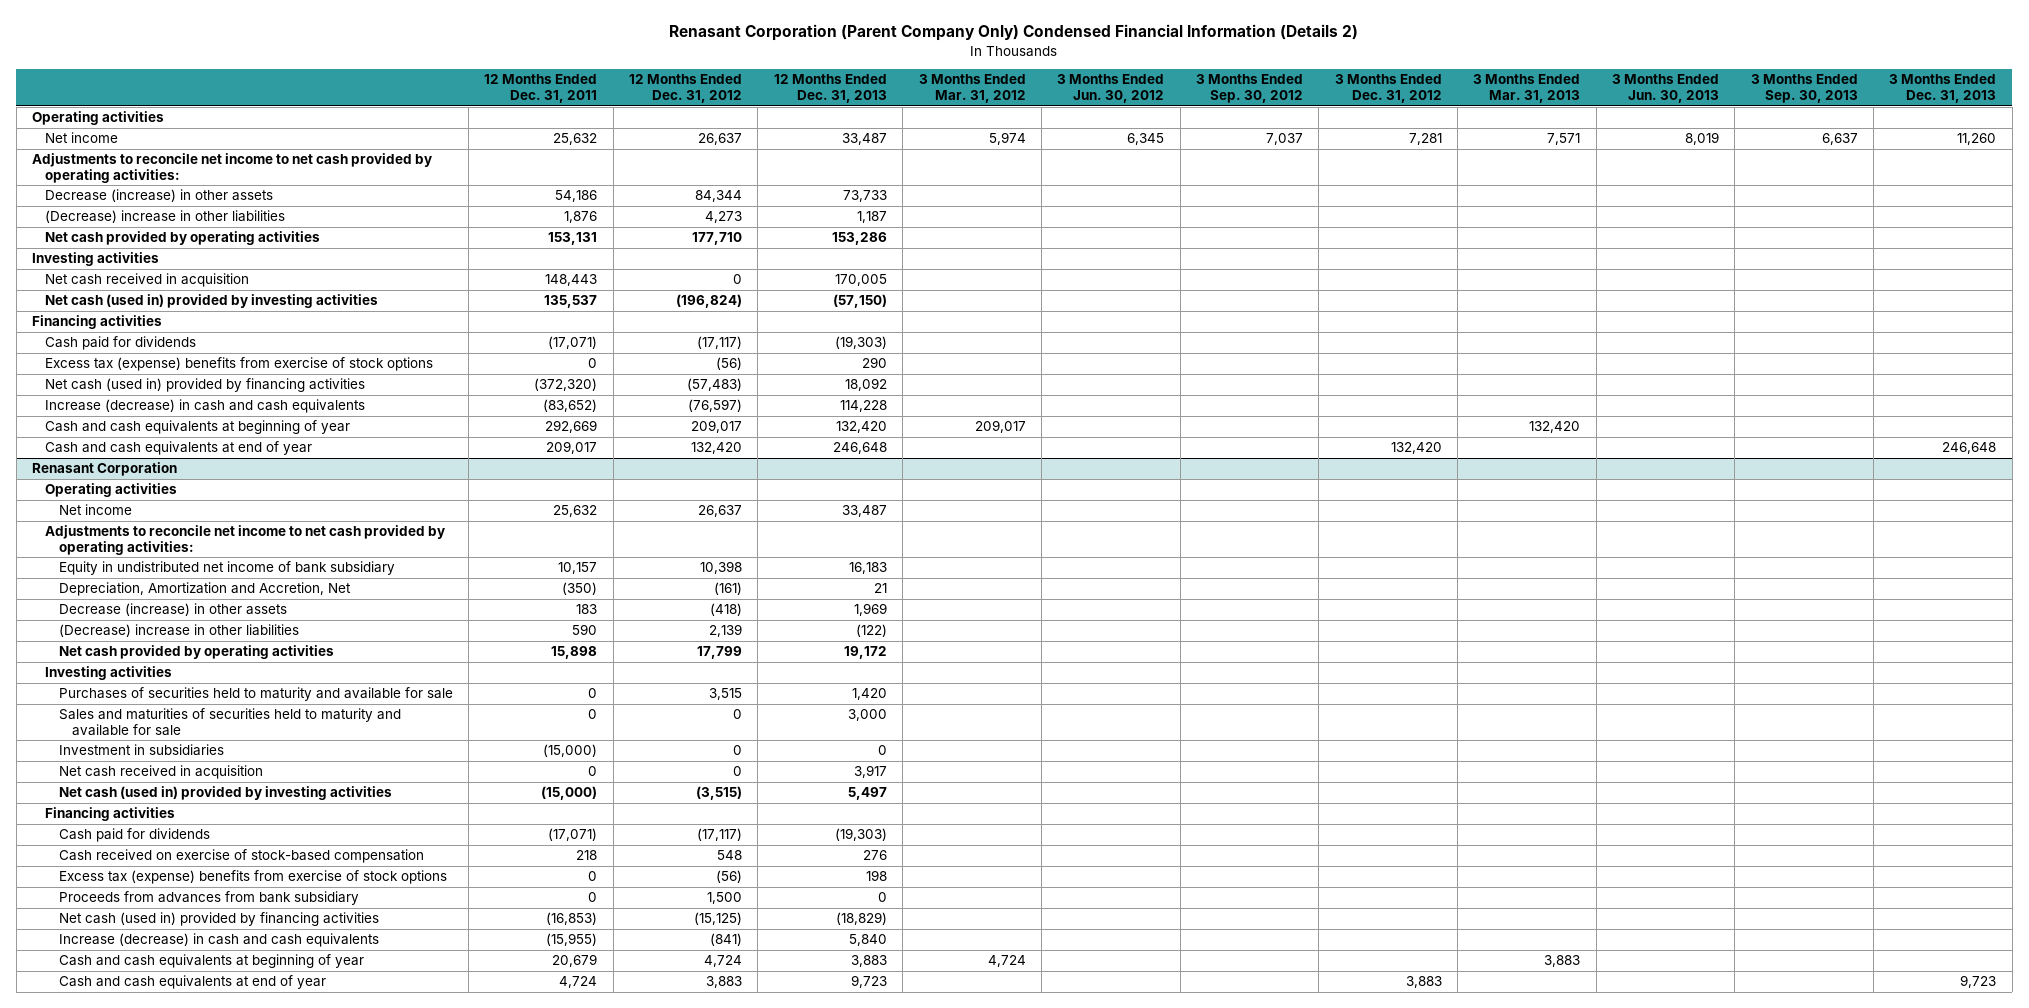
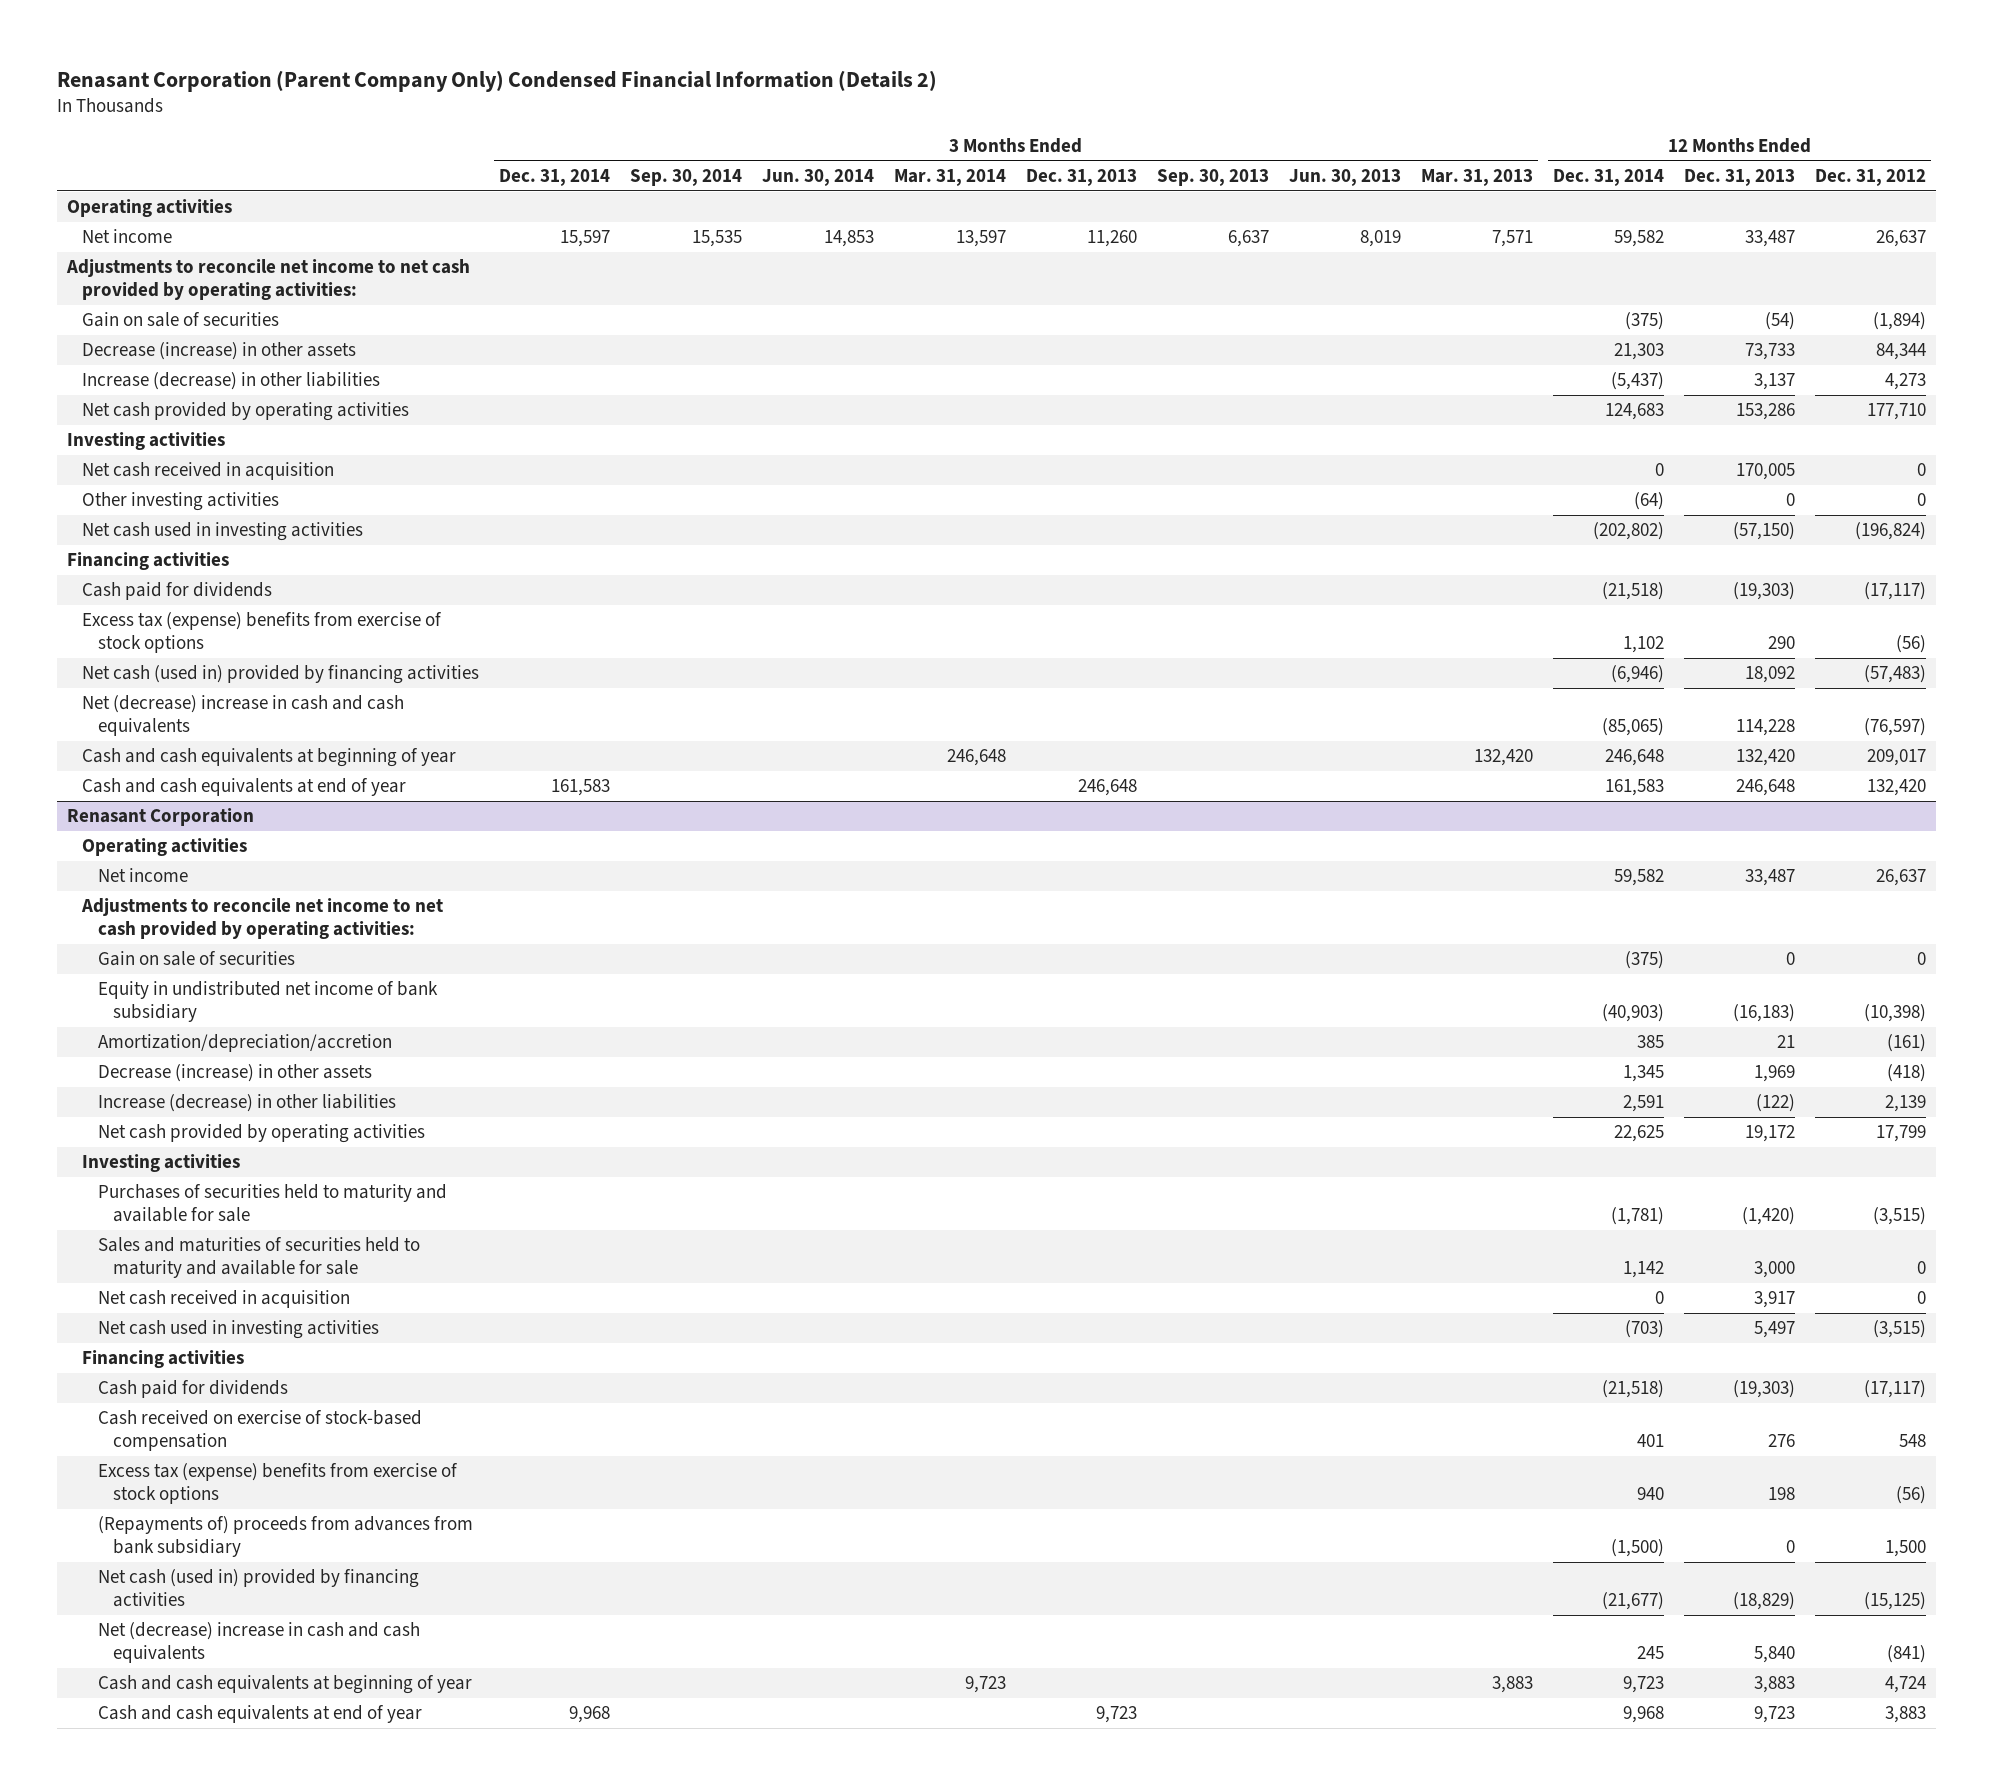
- | 12 Months Ended Dec. 31, 2011 | 12 Months Ended Dec. 31, 2012 | 12 Months Ended Dec. 31, 2013 | 3 Months Ended Mar. 31, 2012 | 3 Months Ended Jun. 30, 2012 | 3 Months Ended Sep. 30, 2012 | 3 Months Ended Dec. 31, 2012 | 3 Months Ended Mar. 31, 2013 | 3 Months Ended Jun. 30, 2013 | 3 Months Ended Sep. 30, 2013 | 3 Months Ended Dec. 31, 2013
+ | 3 Months Ended Dec. 31, 2014 | 3 Months Ended Sep. 30, 2014 | 3 Months Ended Jun. 30, 2014 | 3 Months Ended Mar. 31, 2014 | 3 Months Ended Dec. 31, 2013 | 3 Months Ended Sep. 30, 2013 | 3 Months Ended Jun. 30, 2013 | 3 Months Ended Mar. 31, 2013 | 12 Months Ended Dec. 31, 2014 | 12 Months Ended Dec. 31, 2013 | 12 Months Ended Dec. 31, 2012
+ Gain on sale of securities | | | | | | | | | (375) | (54) | (1,894)
- (Decrease) increase in other liabilities | 1,876 | 4,273 | 1,187 | | | | | | | |
+ Increase (decrease) in other liabilities | | | | | | | | | (5,437) | 3,137 | 4,273
- Net cash (used in) provided by investing activities | 135,537 | (196,824) | (57,150) | | | | | | | |
+ Other investing activities | | | | | | | | | (64) | 0 | 0
+ Net cash used in investing activities | | | | | | | | | (202,802) | (57,150) | (196,824)
- Increase (decrease) in cash and cash equivalents | (83,652) | (76,597) | 114,228 | | | | | | | |
+ Net (decrease) increase in cash and cash equivalents | | | | | | | | | (85,065) | 114,228 | (76,597)
@ Renasant Corporation
- Equity in undistributed net income of bank subsidiary | 10,157 | 10,398 | 16,183 | | | | | | | |
- Depreciation, Amortization and Accretion, Net | (350) | (161) | 21 | | | | | | | |
+ Gain on sale of securities | | | | | | | | | (375) | 0 | 0
+ Equity in undistributed net income of bank subsidiary | | | | | | | | | (40,903) | (16,183) | (10,398)
+ Amortization/depreciation/accretion | | | | | | | | | 385 | 21 | (161)
- (Decrease) increase in other liabilities | 590 | 2,139 | (122) | | | | | | | |
+ Increase (decrease) in other liabilities | | | | | | | | | 2,591 | (122) | 2,139
- Purchases of securities held to maturity and available for sale | 0 | 3,515 | 1,420 | | | | | | | |
+ Purchases of securities held to maturity and available for sale | | | | | | | | | (1,781) | (1,420) | (3,515)
- Investment in subsidiaries | (15,000) | 0 | 0 | | | | | | | |
- Net cash (used in) provided by investing activities | (15,000) | (3,515) | 5,497 | | | | | | | |
+ Net cash used in investing activities | | | | | | | | | (703) | 5,497 | (3,515)
- Proceeds from advances from bank subsidiary | 0 | 1,500 | 0 | | | | | | | |
+ (Repayments of) proceeds from advances from bank subsidiary | | | | | | | | | (1,500) | 0 | 1,500
- Increase (decrease) in cash and cash equivalents | (15,955) | (841) | 5,840 | | | | | | | |
+ Net (decrease) increase in cash and cash equivalents | | | | | | | | | 245 | 5,840 | (841)

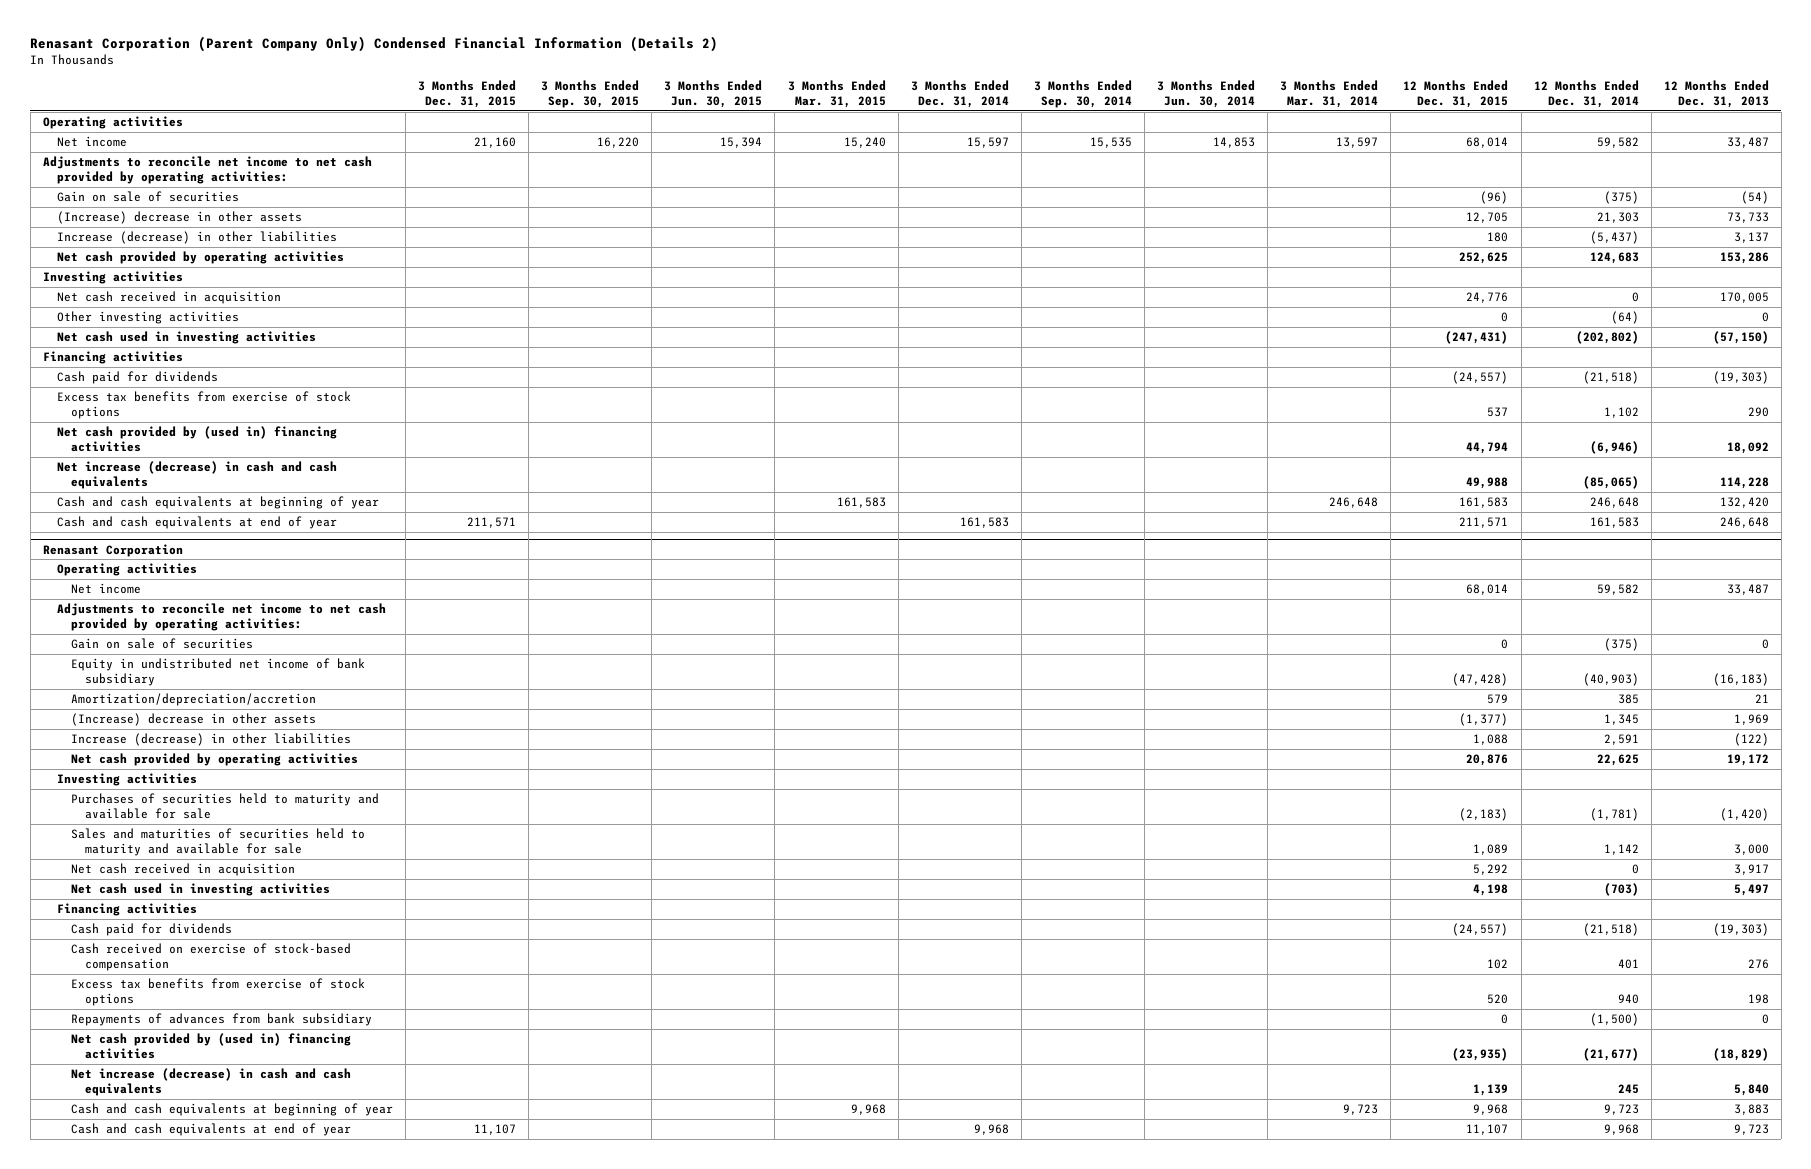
- | 3 Months Ended Dec. 31, 2014 | 3 Months Ended Sep. 30, 2014 | 3 Months Ended Jun. 30, 2014 | 3 Months Ended Mar. 31, 2014 | 3 Months Ended Dec. 31, 2013 | 3 Months Ended Sep. 30, 2013 | 3 Months Ended Jun. 30, 2013 | 3 Months Ended Mar. 31, 2013 | 12 Months Ended Dec. 31, 2014 | 12 Months Ended Dec. 31, 2013 | 12 Months Ended Dec. 31, 2012
+ | 3 Months Ended Dec. 31, 2015 | 3 Months Ended Sep. 30, 2015 | 3 Months Ended Jun. 30, 2015 | 3 Months Ended Mar. 31, 2015 | 3 Months Ended Dec. 31, 2014 | 3 Months Ended Sep. 30, 2014 | 3 Months Ended Jun. 30, 2014 | 3 Months Ended Mar. 31, 2014 | 12 Months Ended Dec. 31, 2015 | 12 Months Ended Dec. 31, 2014 | 12 Months Ended Dec. 31, 2013
- Decrease (increase) in other assets | | | | | | | | | 21,303 | 73,733 | 84,344
+ (Increase) decrease in other assets | | | | | | | | | 12,705 | 21,303 | 73,733
- Excess tax (expense) benefits from exercise of stock options | | | | | | | | | 1,102 | 290 | (56)
- Net cash (used in) provided by financing activities | | | | | | | | | (6,946) | 18,092 | (57,483)
- Net (decrease) increase in cash and cash equivalents | | | | | | | | | (85,065) | 114,228 | (76,597)
+ Excess tax benefits from exercise of stock options | | | | | | | | | 537 | 1,102 | 290
+ Net cash provided by (used in) financing activities | | | | | | | | | 44,794 | (6,946) | 18,092
+ Net increase (decrease) in cash and cash equivalents | | | | | | | | | 49,988 | (85,065) | 114,228
@ Renasant Corporation
- Decrease (increase) in other assets | | | | | | | | | 1,345 | 1,969 | (418)
+ (Increase) decrease in other assets | | | | | | | | | (1,377) | 1,345 | 1,969
- Excess tax (expense) benefits from exercise of stock options | | | | | | | | | 940 | 198 | (56)
- (Repayments of) proceeds from advances from bank subsidiary | | | | | | | | | (1,500) | 0 | 1,500
- Net cash (used in) provided by financing activities | | | | | | | | | (21,677) | (18,829) | (15,125)
- Net (decrease) increase in cash and cash equivalents | | | | | | | | | 245 | 5,840 | (841)
+ Excess tax benefits from exercise of stock options | | | | | | | | | 520 | 940 | 198
+ Repayments of advances from bank subsidiary | | | | | | | | | 0 | (1,500) | 0
+ Net cash provided by (used in) financing activities | | | | | | | | | (23,935) | (21,677) | (18,829)
+ Net increase (decrease) in cash and cash equivalents | | | | | | | | | 1,139 | 245 | 5,840

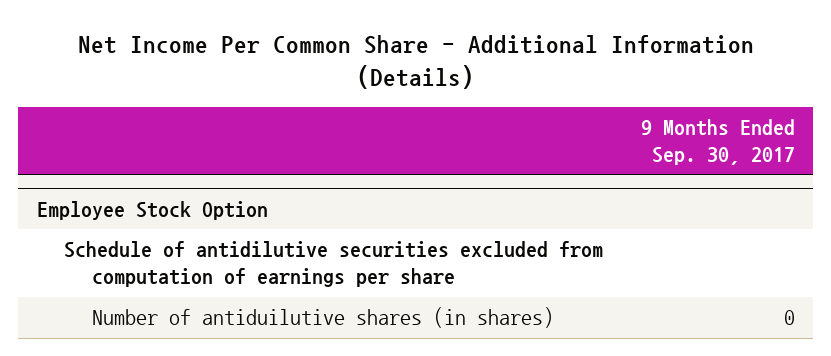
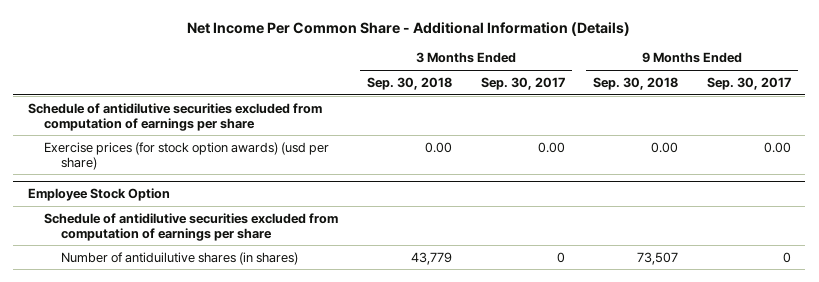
- | 9 Months Ended Sep. 30, 2017
+ | 3 Months Ended Sep. 30, 2018 | 3 Months Ended Sep. 30, 2017 | 9 Months Ended Sep. 30, 2018 | 9 Months Ended Sep. 30, 2017
+ Schedule of antidilutive securities excluded from computation of earnings per share
+ Exercise prices (for stock option awards) (usd per share) | 0.00 | 0.00 | 0.00 | 0.00

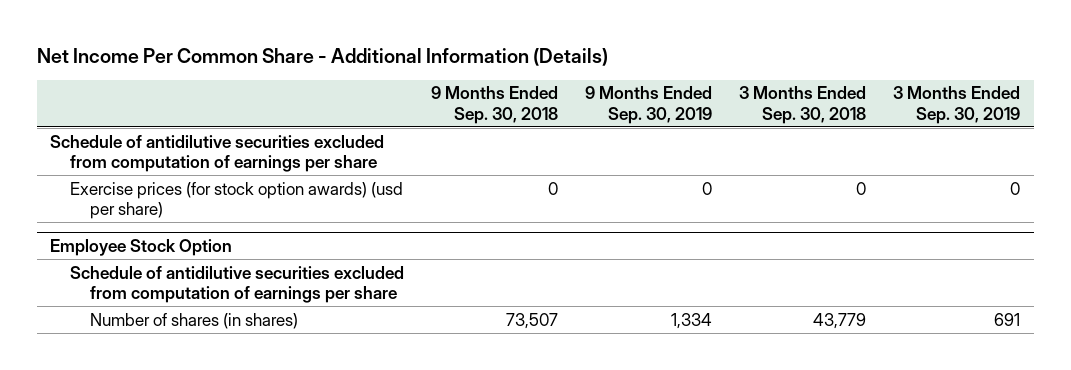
- | 3 Months Ended Sep. 30, 2018 | 3 Months Ended Sep. 30, 2017 | 9 Months Ended Sep. 30, 2018 | 9 Months Ended Sep. 30, 2017
+ | 9 Months Ended Sep. 30, 2018 | 9 Months Ended Sep. 30, 2019 | 3 Months Ended Sep. 30, 2018 | 3 Months Ended Sep. 30, 2019
- Exercise prices (for stock option awards) (usd per share) | 0.00 | 0.00 | 0.00 | 0.00
+ Exercise prices (for stock option awards) (usd per share) | 0 | 0 | 0 | 0
@ Employee Stock Option
- Number of antiduilutive shares (in shares) | 43,779 | 0 | 73,507 | 0
+ Number of shares (in shares) | 73,507 | 1,334 | 43,779 | 691

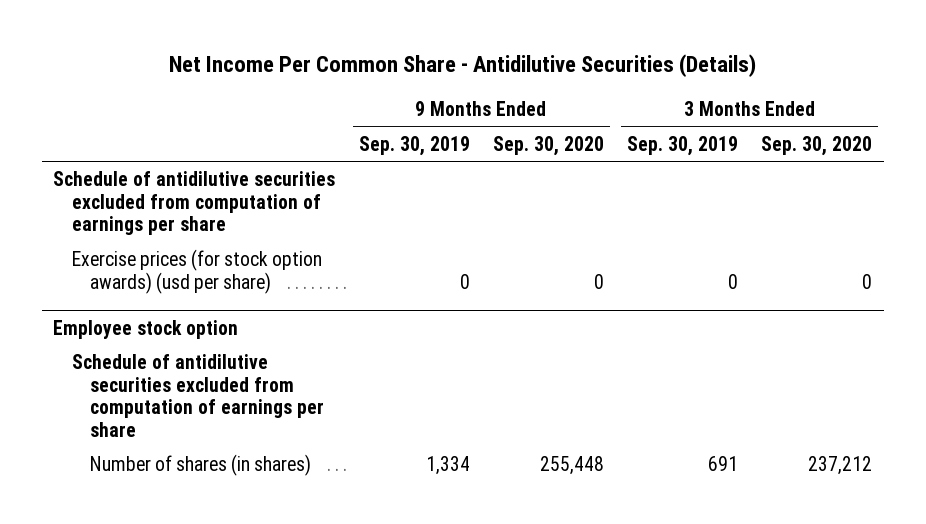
- Net Income Per Common Share - Additional Information (Details)
+ Net Income Per Common Share - Antidilutive Securities (Details)
- | 9 Months Ended Sep. 30, 2018 | 9 Months Ended Sep. 30, 2019 | 3 Months Ended Sep. 30, 2018 | 3 Months Ended Sep. 30, 2019
+ | 9 Months Ended Sep. 30, 2019 | 9 Months Ended Sep. 30, 2020 | 3 Months Ended Sep. 30, 2019 | 3 Months Ended Sep. 30, 2020
- Employee Stock Option
+ Employee stock option

